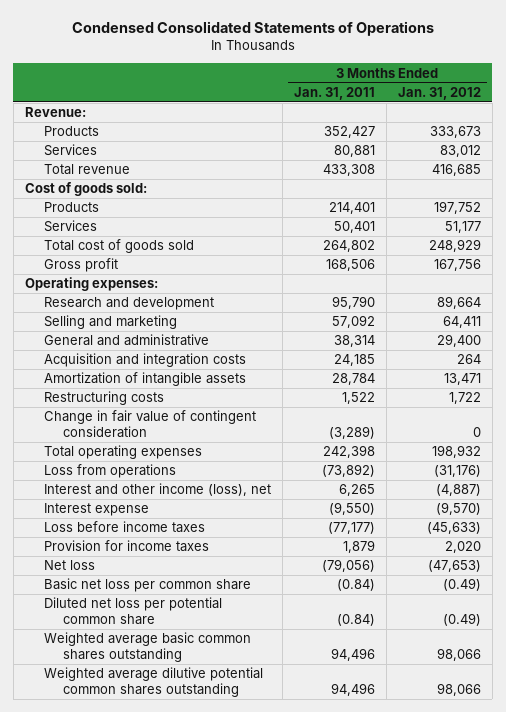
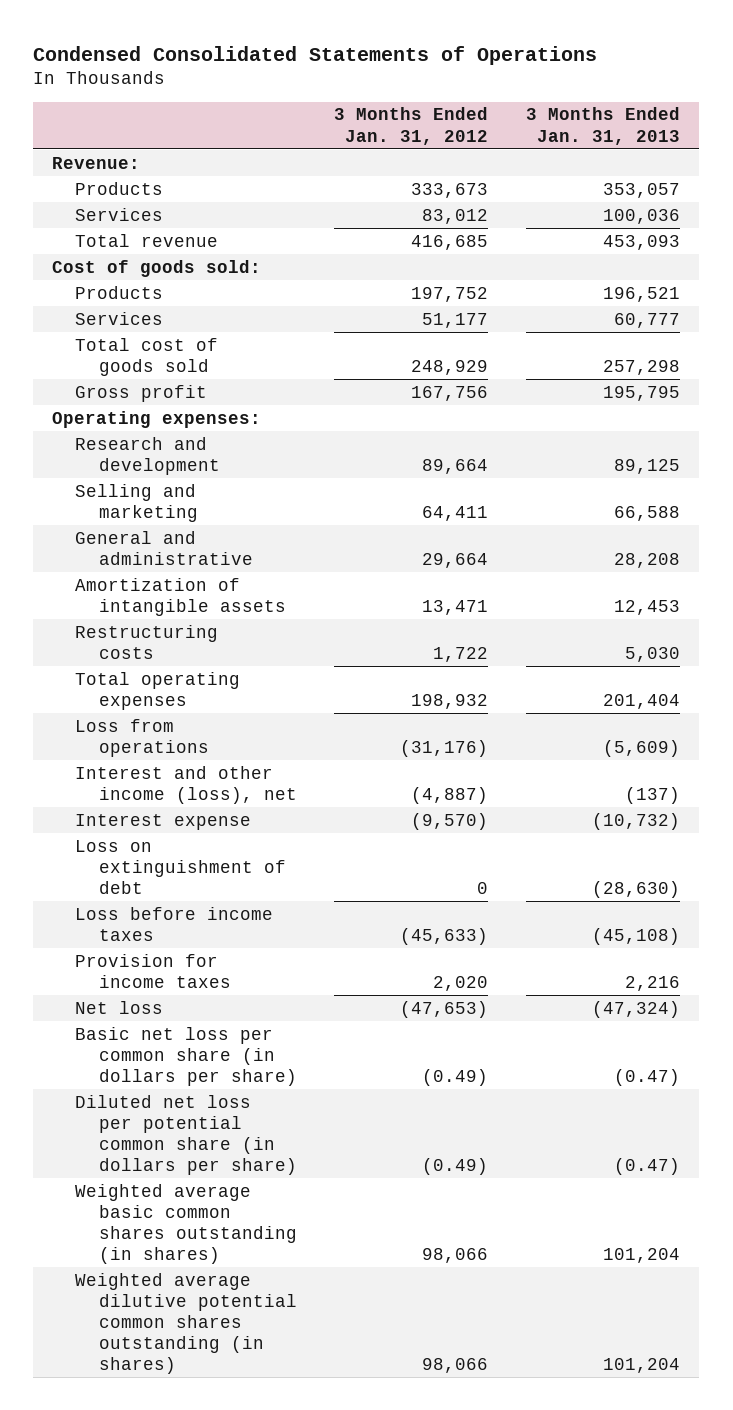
- | 3 Months Ended Jan. 31, 2011 | 3 Months Ended Jan. 31, 2012
+ | 3 Months Ended Jan. 31, 2012 | 3 Months Ended Jan. 31, 2013
- General and administrative | 38,314 | 29,400
- Acquisition and integration costs | 24,185 | 264
+ General and administrative | 29,664 | 28,208
- Change in fair value of contingent consideration | (3,289) | 0
+ Loss on extinguishment of debt | 0 | (28,630)
- Basic net loss per common share | (0.84) | (0.49)
- Diluted net loss per potential common share | (0.84) | (0.49)
- Weighted average basic common shares outstanding | 94,496 | 98,066
- Weighted average dilutive potential common shares outstanding | 94,496 | 98,066
+ Basic net loss per common share (in dollars per share) | (0.49) | (0.47)
+ Diluted net loss per potential common share (in dollars per share) | (0.49) | (0.47)
+ Weighted average basic common shares outstanding (in shares) | 98,066 | 101,204
+ Weighted average dilutive potential common shares outstanding (in shares) | 98,066 | 101,204

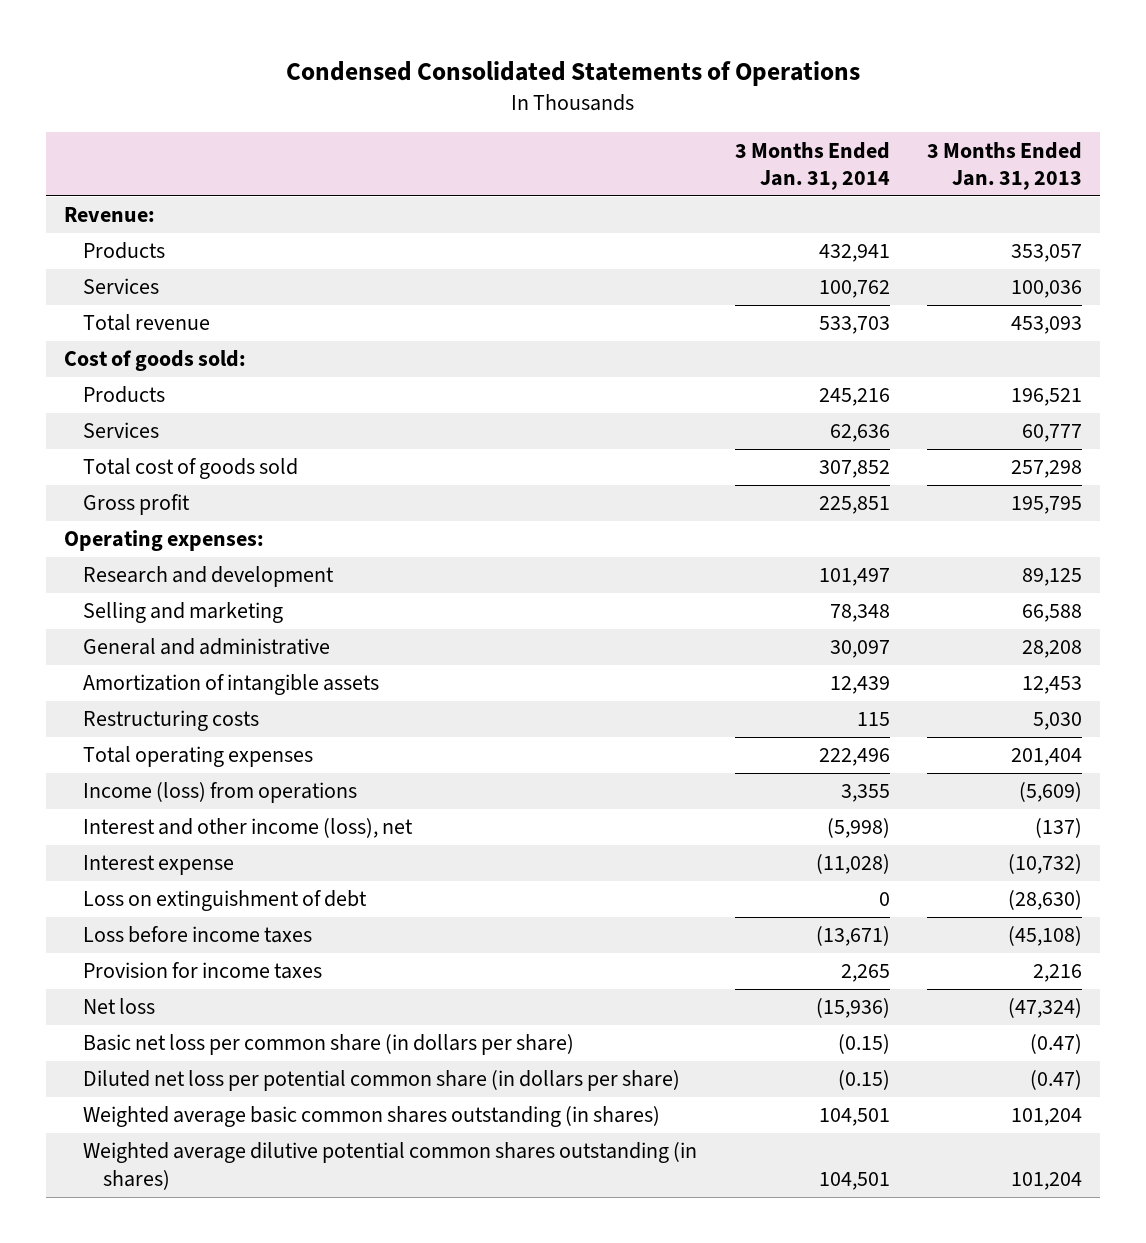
- | 3 Months Ended Jan. 31, 2012 | 3 Months Ended Jan. 31, 2013
+ | 3 Months Ended Jan. 31, 2014 | 3 Months Ended Jan. 31, 2013
- Loss from operations | (31,176) | (5,609)
+ Income (loss) from operations | 3,355 | (5,609)

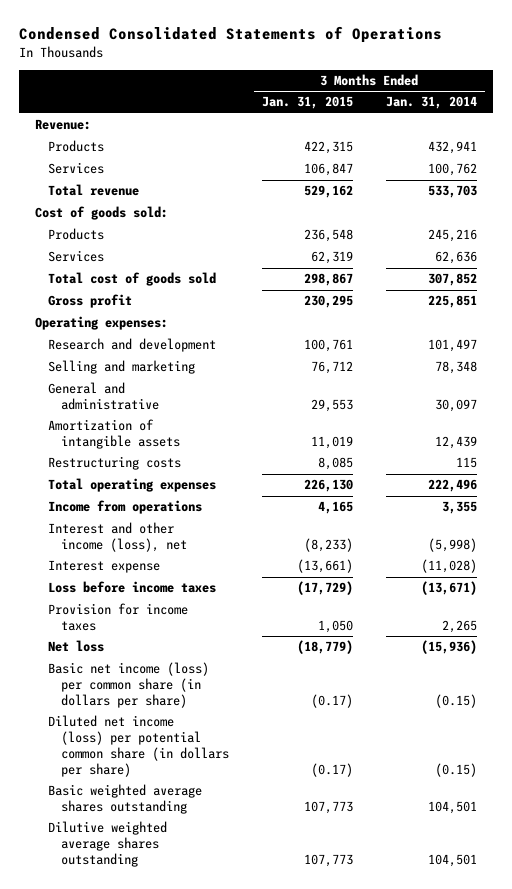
- | 3 Months Ended Jan. 31, 2014 | 3 Months Ended Jan. 31, 2013
+ | 3 Months Ended Jan. 31, 2015 | 3 Months Ended Jan. 31, 2014
- Income (loss) from operations | 3,355 | (5,609)
+ Income from operations | 4,165 | 3,355
- Loss on extinguishment of debt | 0 | (28,630)
- Basic net loss per common share (in dollars per share) | (0.15) | (0.47)
- Diluted net loss per potential common share (in dollars per share) | (0.15) | (0.47)
- Weighted average basic common shares outstanding (in shares) | 104,501 | 101,204
- Weighted average dilutive potential common shares outstanding (in shares) | 104,501 | 101,204
+ Basic net income (loss) per common share (in dollars per share) | (0.17) | (0.15)
+ Diluted net income (loss) per potential common share (in dollars per share) | (0.17) | (0.15)
+ Basic weighted average shares outstanding | 107,773 | 104,501
+ Dilutive weighted average shares outstanding | 107,773 | 104,501

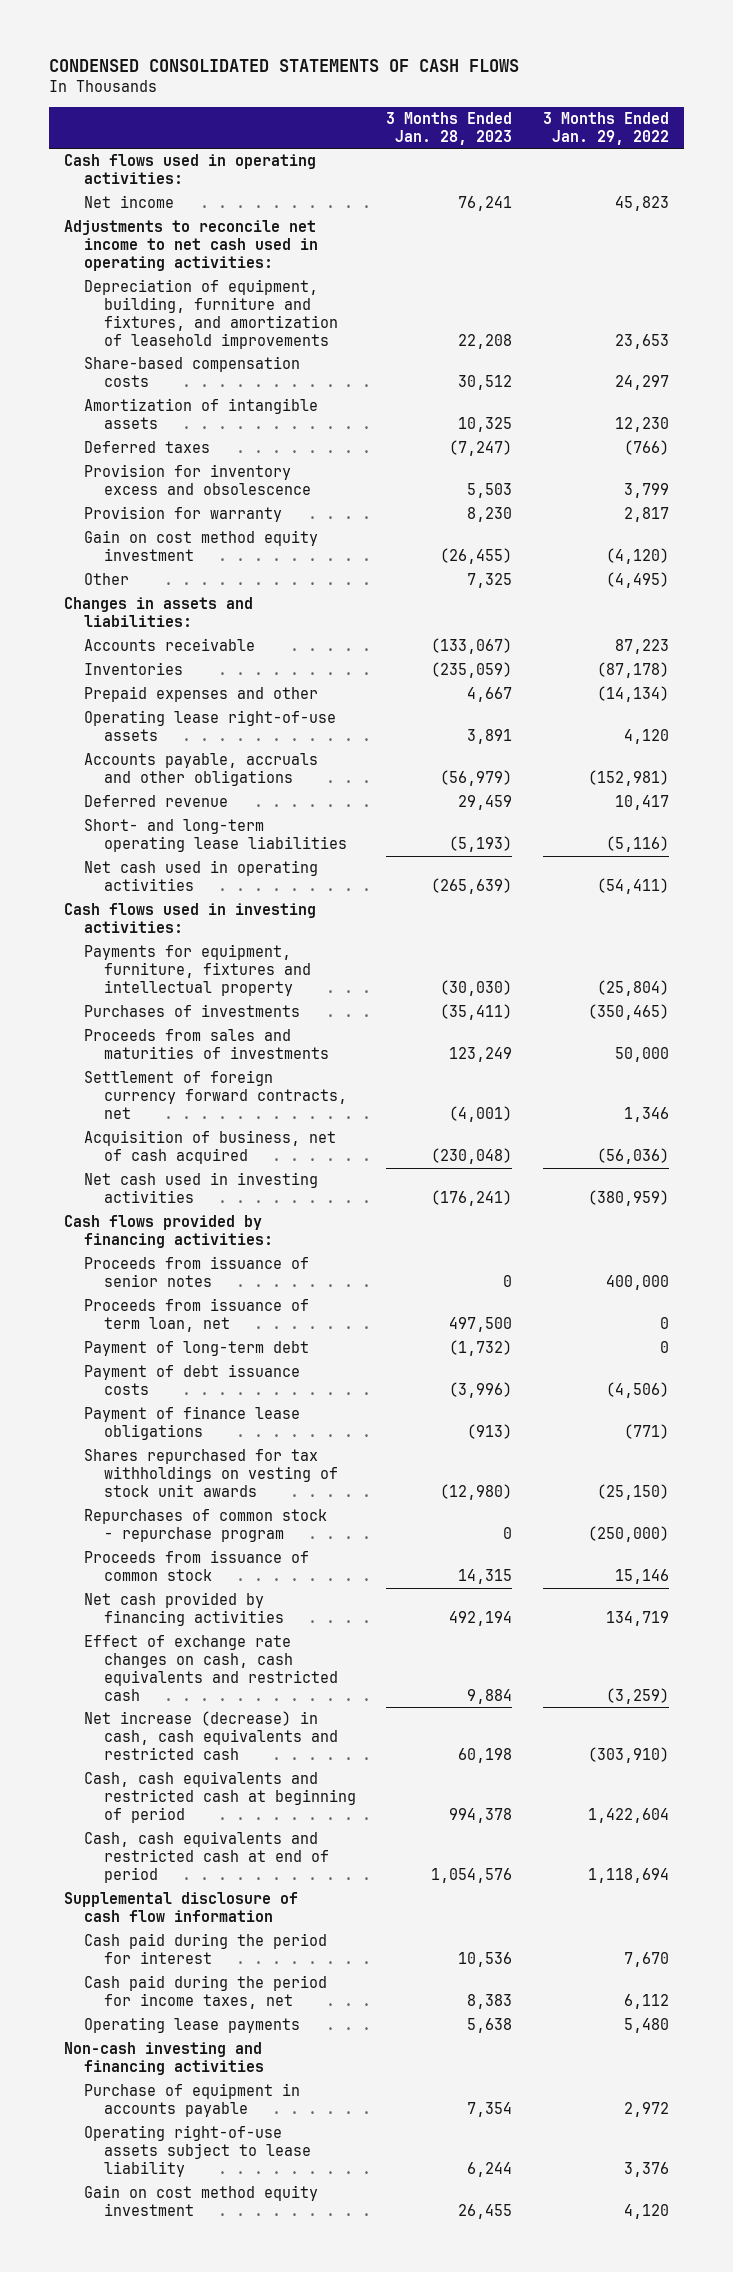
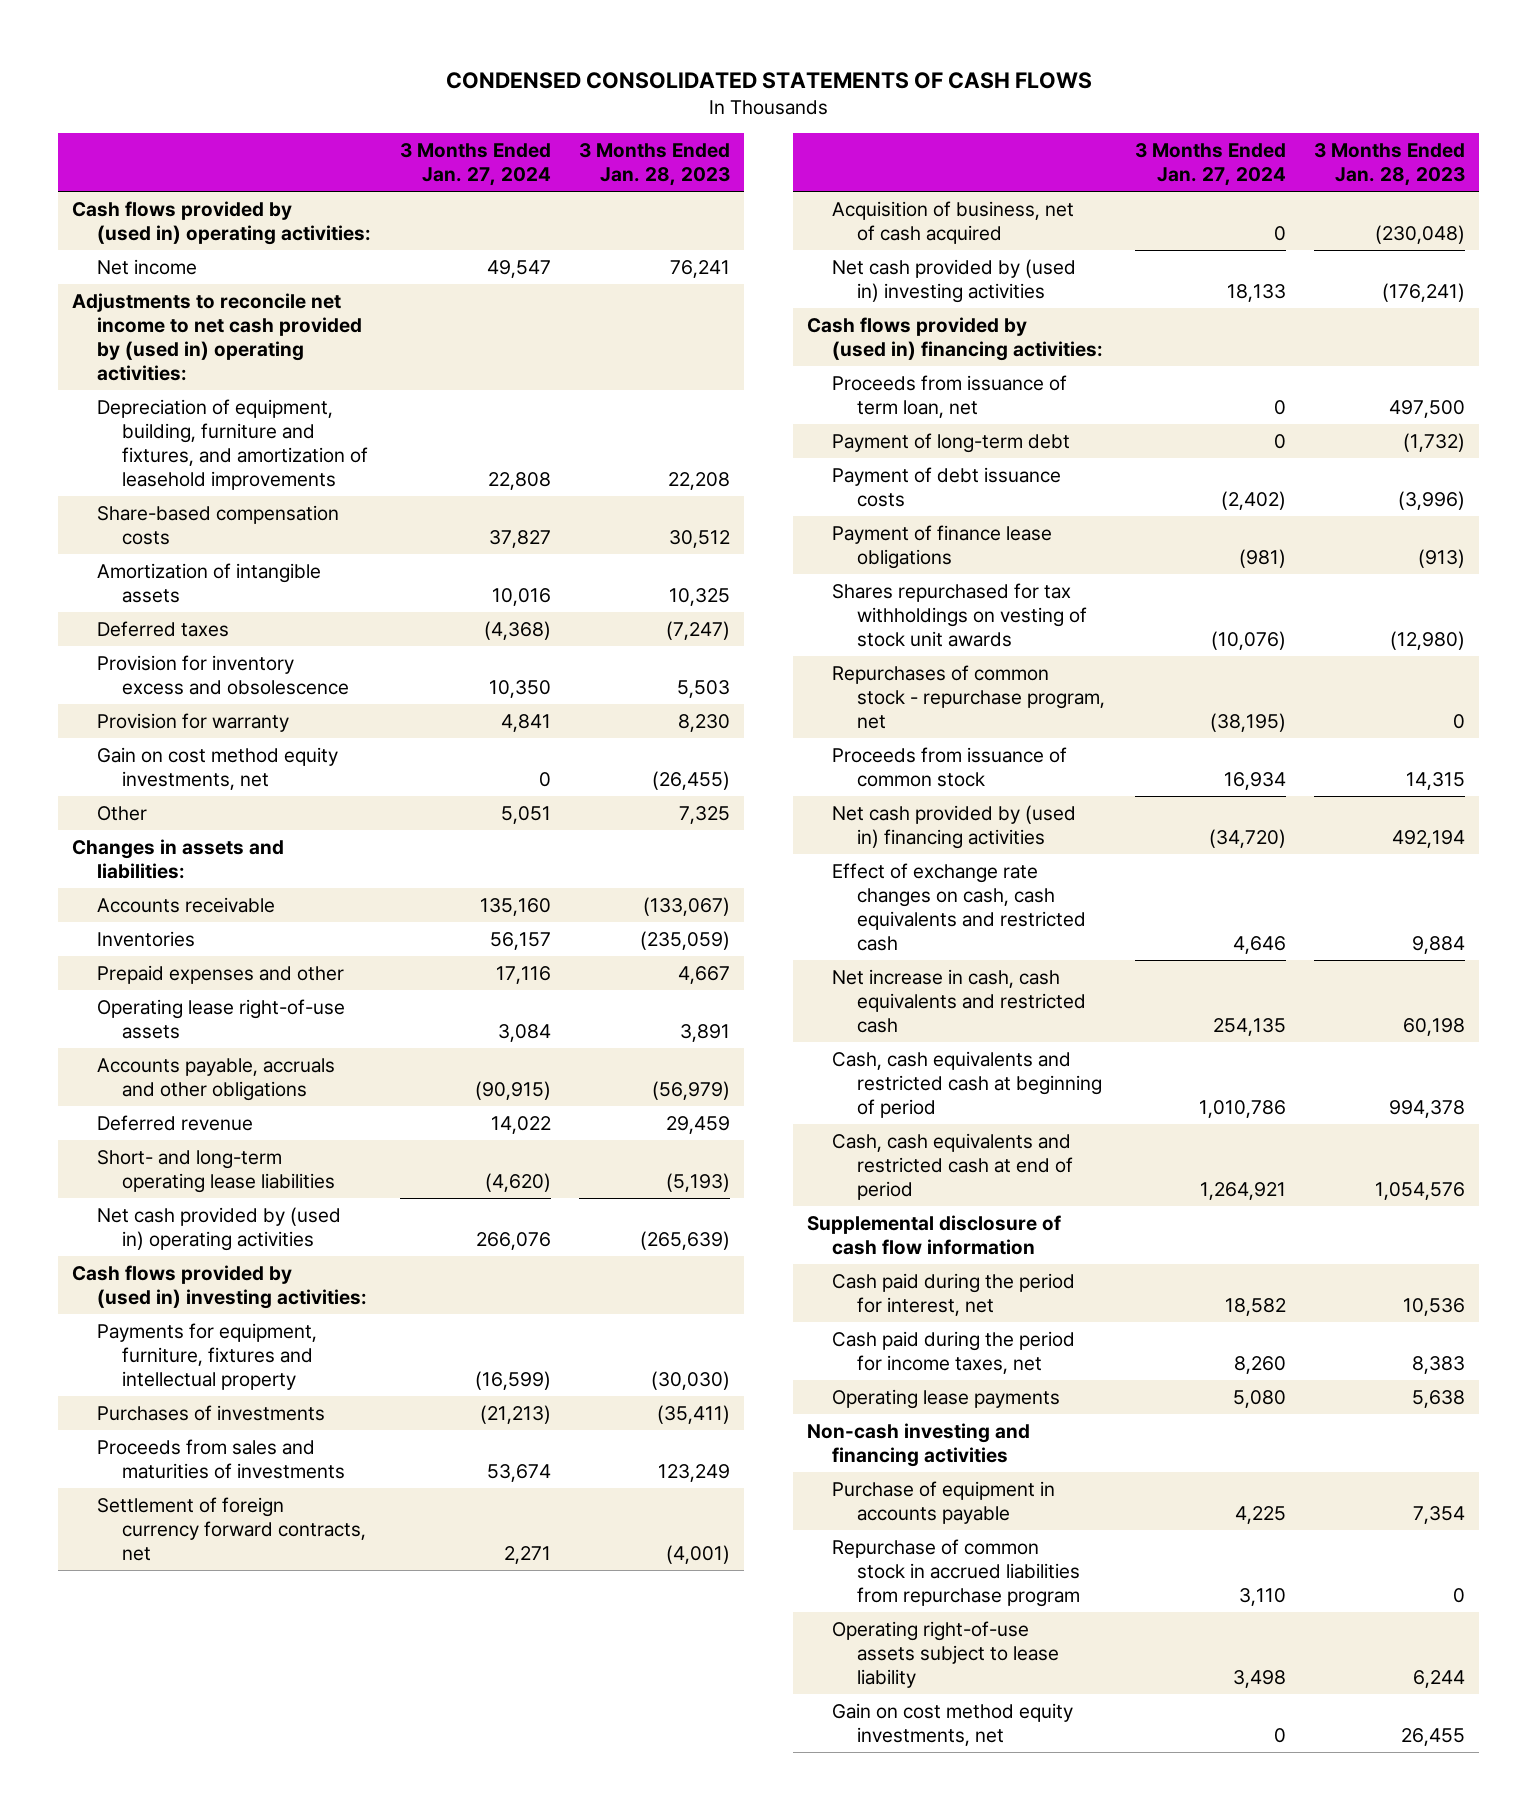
- | 3 Months Ended Jan. 28, 2023 | 3 Months Ended Jan. 29, 2022
+ | 3 Months Ended Jan. 27, 2024 | 3 Months Ended Jan. 28, 2023
- Cash flows used in operating activities:
+ Cash flows provided by (used in) operating activities:
- Adjustments to reconcile net income to net cash used in operating activities:
+ Adjustments to reconcile net income to net cash provided by (used in) operating activities:
- Gain on cost method equity investment | (26,455) | (4,120)
+ Gain on cost method equity investments, net | 0 | (26,455)
- Net cash used in operating activities | (265,639) | (54,411)
- Cash flows used in investing activities:
+ Net cash provided by (used in) operating activities | 266,076 | (265,639)
+ Cash flows provided by (used in) investing activities:
- Net cash used in investing activities | (176,241) | (380,959)
- Cash flows provided by financing activities:
- Proceeds from issuance of senior notes | 0 | 400,000
+ Net cash provided by (used in) investing activities | 18,133 | (176,241)
+ Cash flows provided by (used in) financing activities:
- Repurchases of common stock - repurchase program | 0 | (250,000)
+ Repurchases of common stock - repurchase program, net | (38,195) | 0
- Net cash provided by financing activities | 492,194 | 134,719
+ Net cash provided by (used in) financing activities | (34,720) | 492,194
- Net increase (decrease) in cash, cash equivalents and restricted cash | 60,198 | (303,910)
+ Net increase in cash, cash equivalents and restricted cash | 254,135 | 60,198
- Cash paid during the period for interest | 10,536 | 7,670
+ Cash paid during the period for interest, net | 18,582 | 10,536
+ Repurchase of common stock in accrued liabilities from repurchase program | 3,110 | 0
- Gain on cost method equity investment | 26,455 | 4,120
+ Gain on cost method equity investments, net | 0 | 26,455

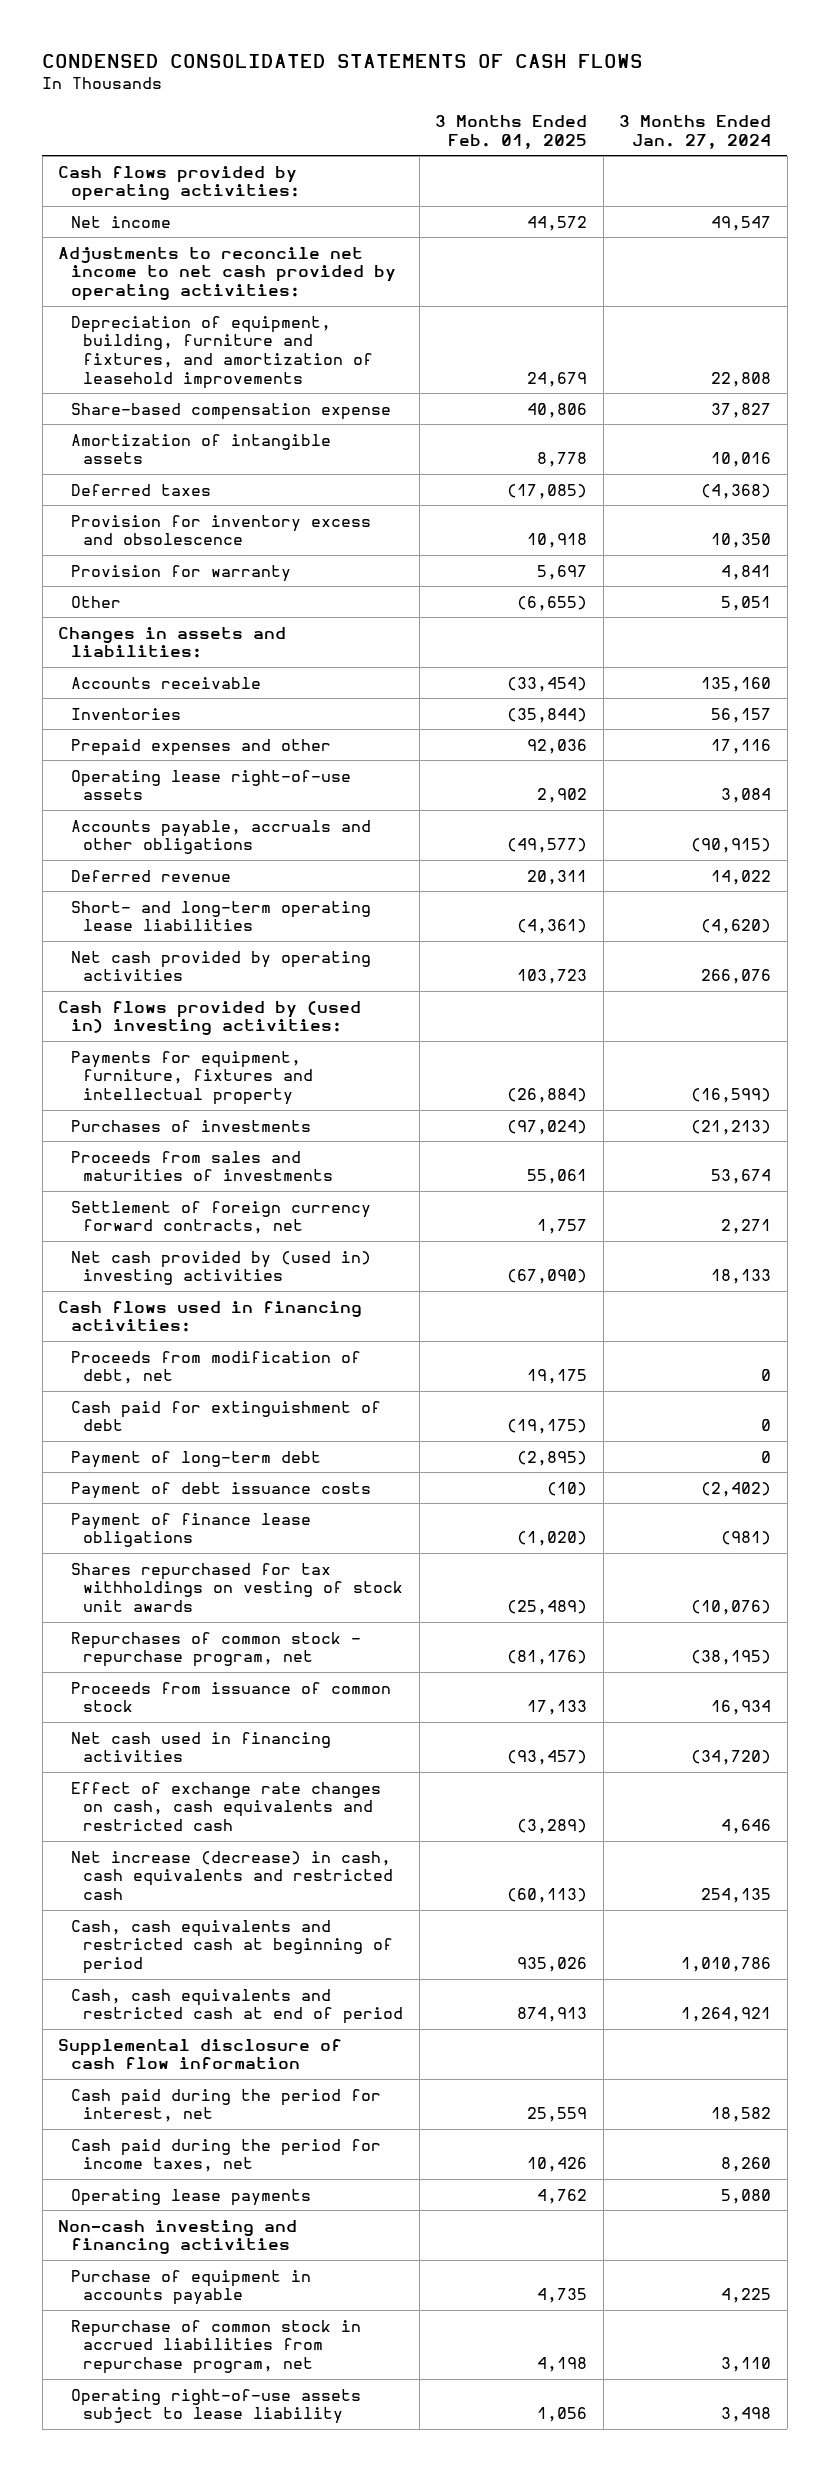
- | 3 Months Ended Jan. 27, 2024 | 3 Months Ended Jan. 28, 2023
+ | 3 Months Ended Feb. 01, 2025 | 3 Months Ended Jan. 27, 2024
- Cash flows provided by (used in) operating activities:
+ Cash flows provided by operating activities:
- Adjustments to reconcile net income to net cash provided by (used in) operating activities:
+ Adjustments to reconcile net income to net cash provided by operating activities:
- Share-based compensation costs | 37,827 | 30,512
+ Share-based compensation expense | 40,806 | 37,827
- Gain on cost method equity investments, net | 0 | (26,455)
- Net cash provided by (used in) operating activities | 266,076 | (265,639)
+ Net cash provided by operating activities | 103,723 | 266,076
- Acquisition of business, net of cash acquired | 0 | (230,048)
- Cash flows provided by (used in) financing activities:
- Proceeds from issuance of term loan, net | 0 | 497,500
+ Cash flows used in financing activities:
+ Proceeds from modification of debt, net | 19,175 | 0
+ Cash paid for extinguishment of debt | (19,175) | 0
- Net cash provided by (used in) financing activities | (34,720) | 492,194
+ Net cash used in financing activities | (93,457) | (34,720)
- Net increase in cash, cash equivalents and restricted cash | 254,135 | 60,198
+ Net increase (decrease) in cash, cash equivalents and restricted cash | (60,113) | 254,135
- Repurchase of common stock in accrued liabilities from repurchase program | 3,110 | 0
+ Repurchase of common stock in accrued liabilities from repurchase program, net | 4,198 | 3,110
- Gain on cost method equity investments, net | 0 | 26,455

